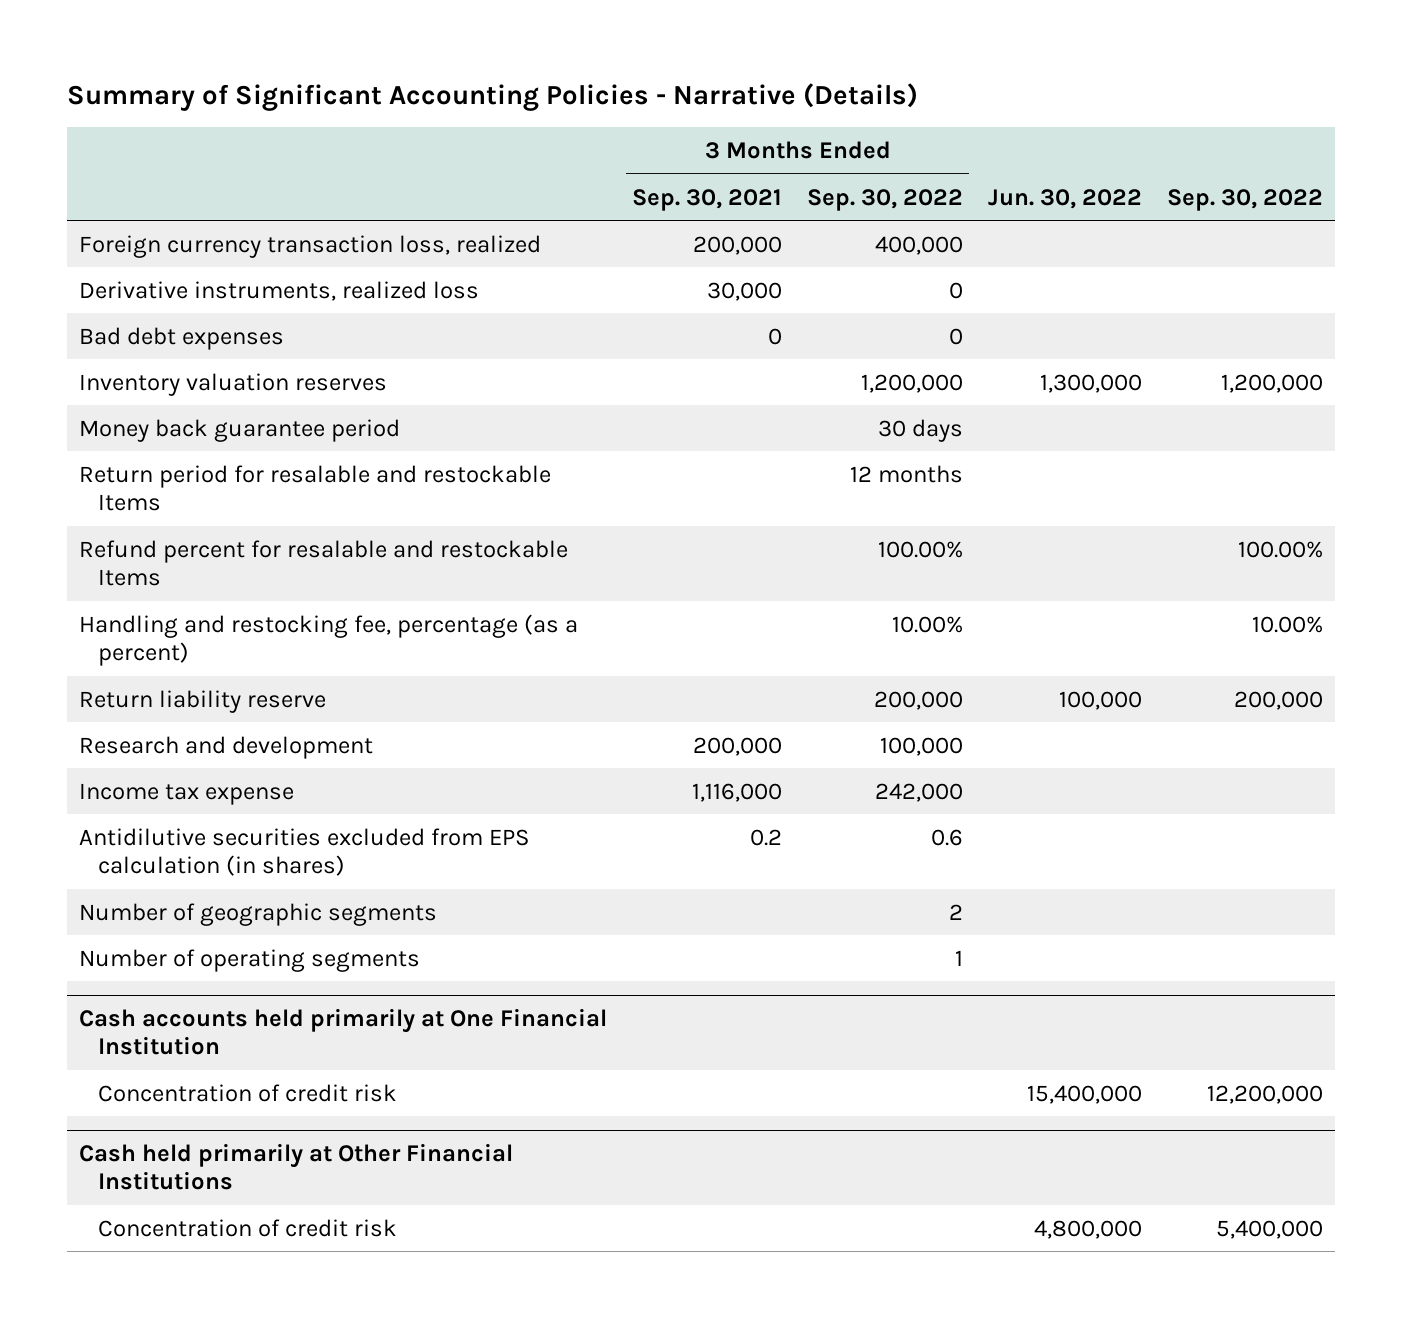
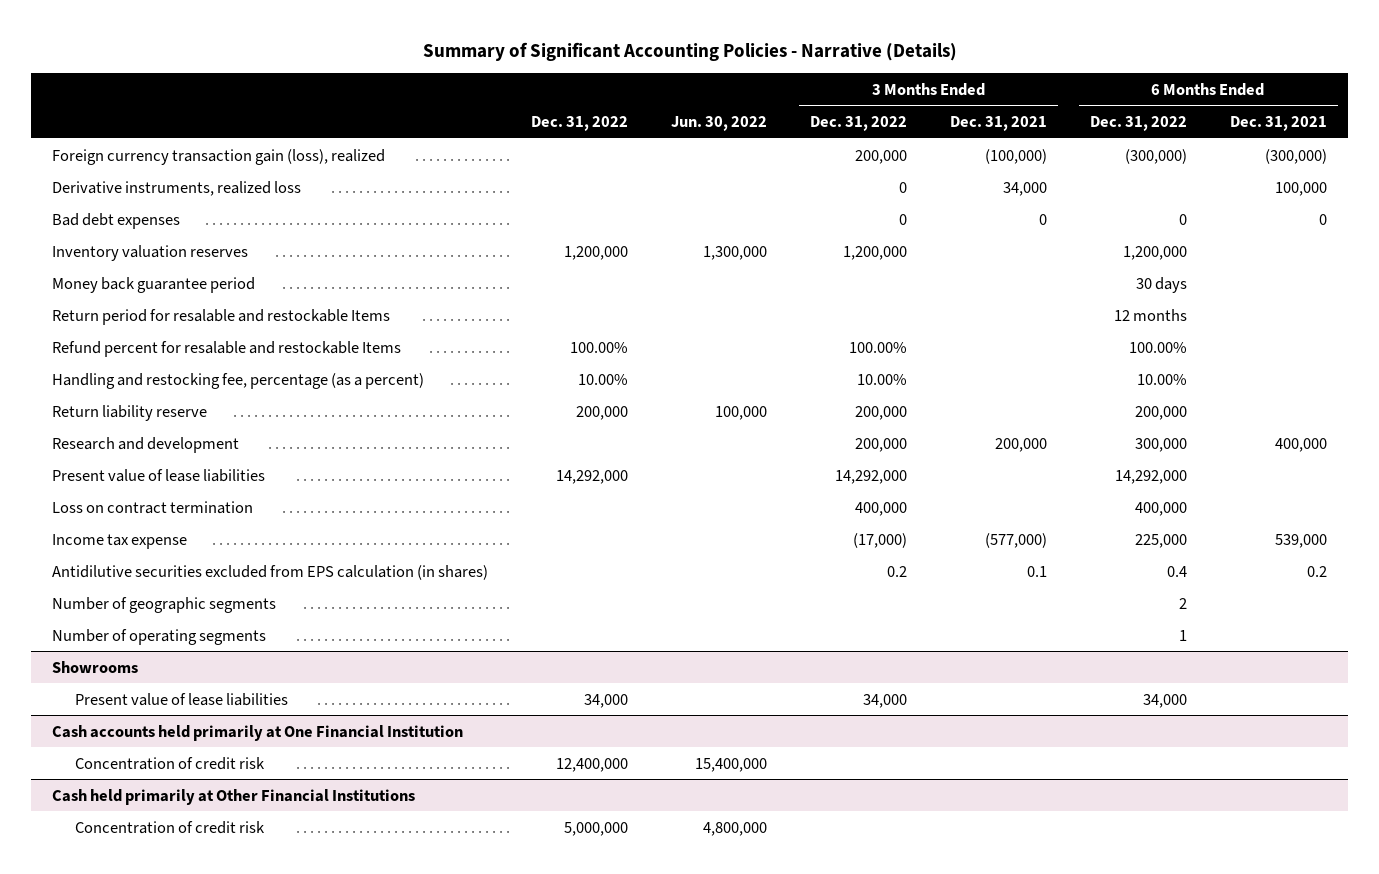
- | 3 Months Ended Sep. 30, 2021 | 3 Months Ended Sep. 30, 2022 | Jun. 30, 2022 | Sep. 30, 2022
+ | Dec. 31, 2022 | Jun. 30, 2022 | 3 Months Ended Dec. 31, 2022 | 3 Months Ended Dec. 31, 2021 | 6 Months Ended Dec. 31, 2022 | 6 Months Ended Dec. 31, 2021
- Foreign currency transaction loss, realized | 200,000 | 400,000 | |
+ Foreign currency transaction gain (loss), realized | | | 200,000 | (100,000) | (300,000) | (300,000)
+ Present value of lease liabilities | 14,292,000 | | 14,292,000 | | 14,292,000 |
+ Loss on contract termination | | | 400,000 | | 400,000 |
+ Showrooms
+ Present value of lease liabilities | 34,000 | | 34,000 | | 34,000 |

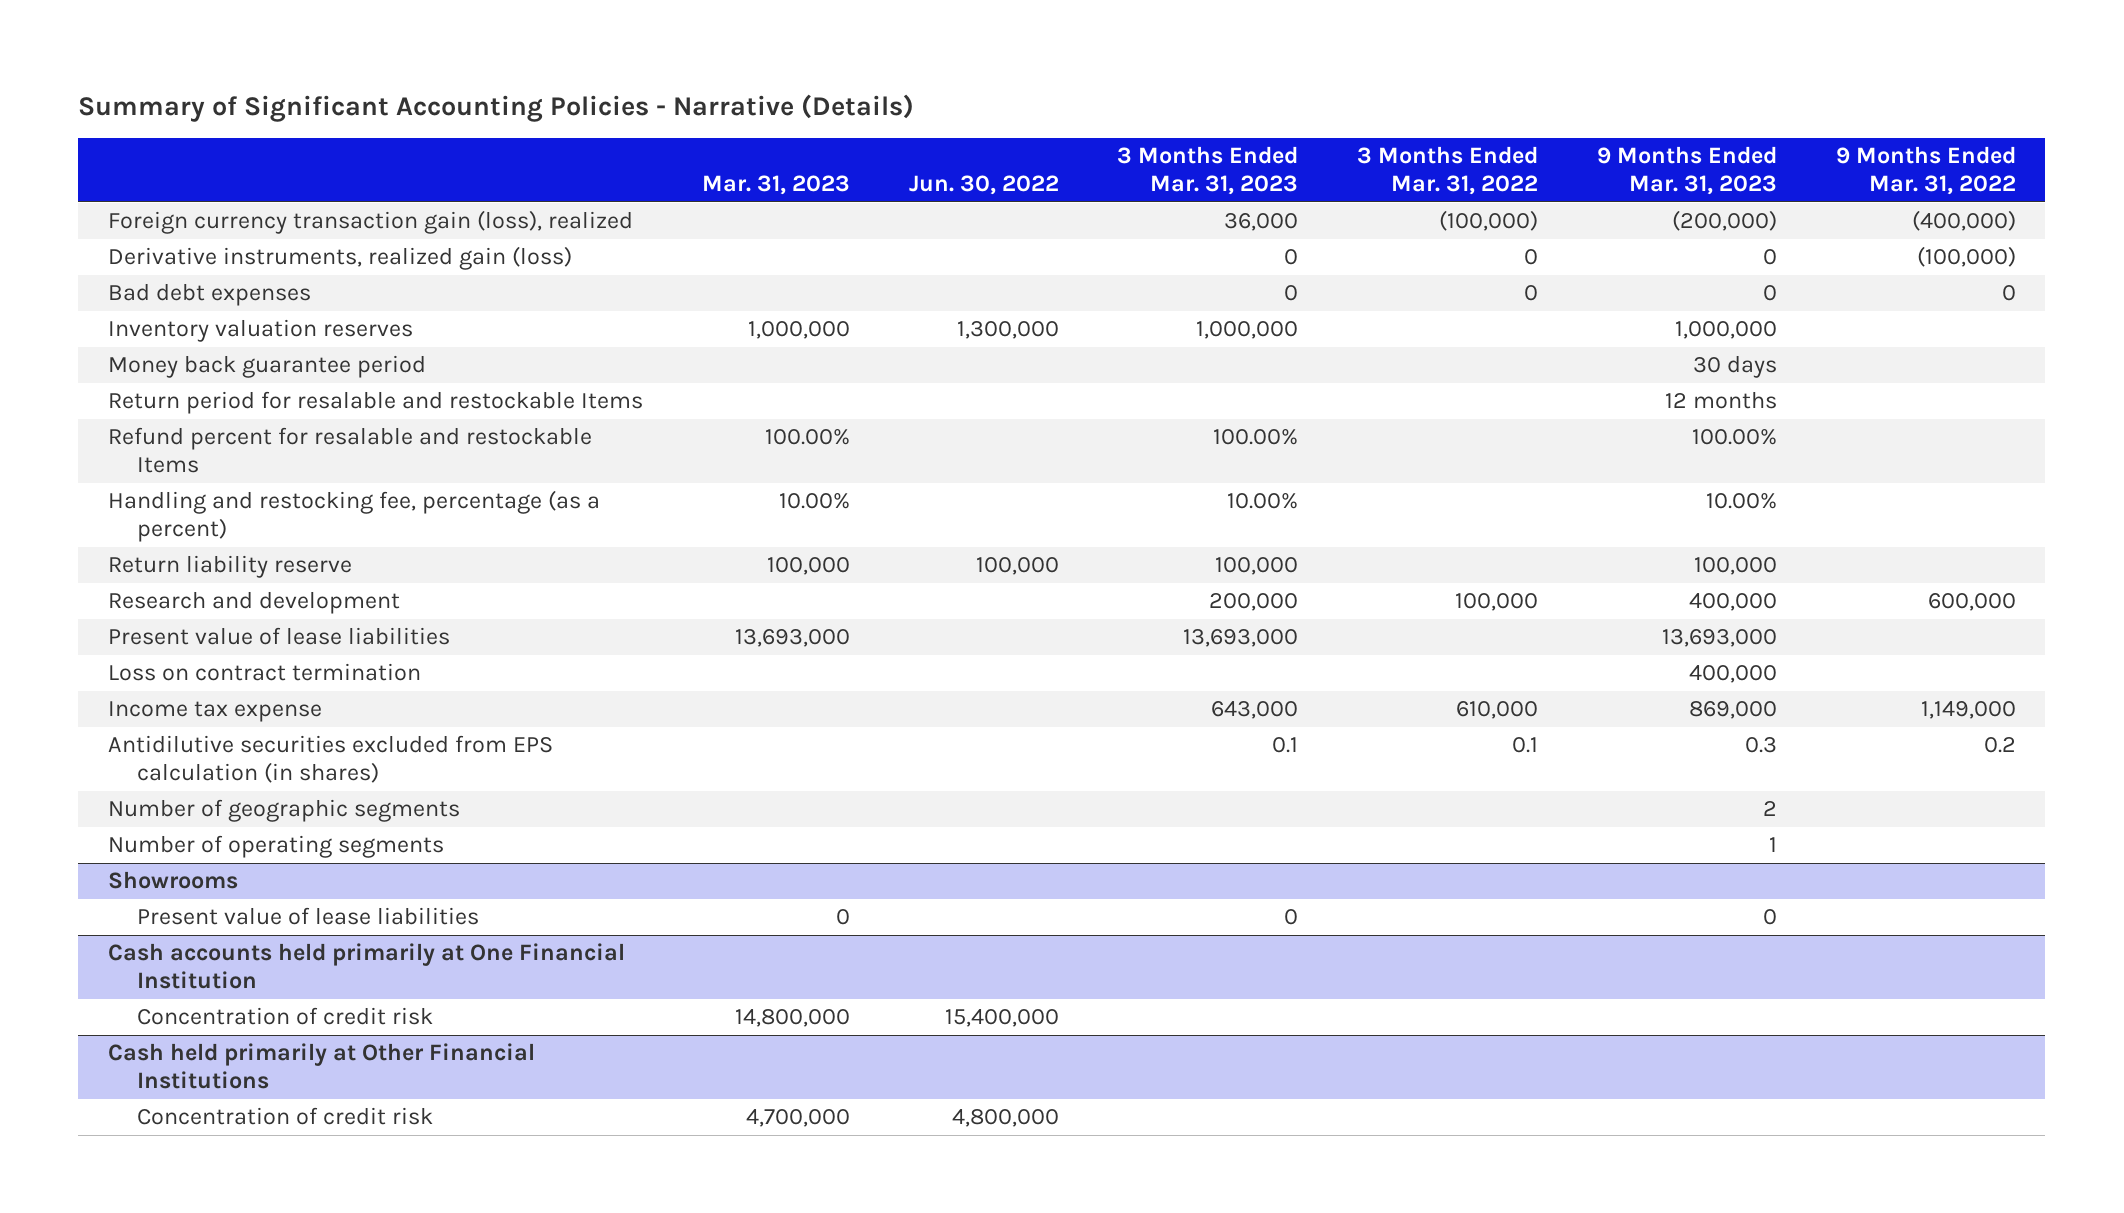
- | Dec. 31, 2022 | Jun. 30, 2022 | 3 Months Ended Dec. 31, 2022 | 3 Months Ended Dec. 31, 2021 | 6 Months Ended Dec. 31, 2022 | 6 Months Ended Dec. 31, 2021
+ | Mar. 31, 2023 | Jun. 30, 2022 | 3 Months Ended Mar. 31, 2023 | 3 Months Ended Mar. 31, 2022 | 9 Months Ended Mar. 31, 2023 | 9 Months Ended Mar. 31, 2022
- Derivative instruments, realized loss | | | 0 | 34,000 | | 100,000
+ Derivative instruments, realized gain (loss) | | | 0 | 0 | 0 | (100,000)

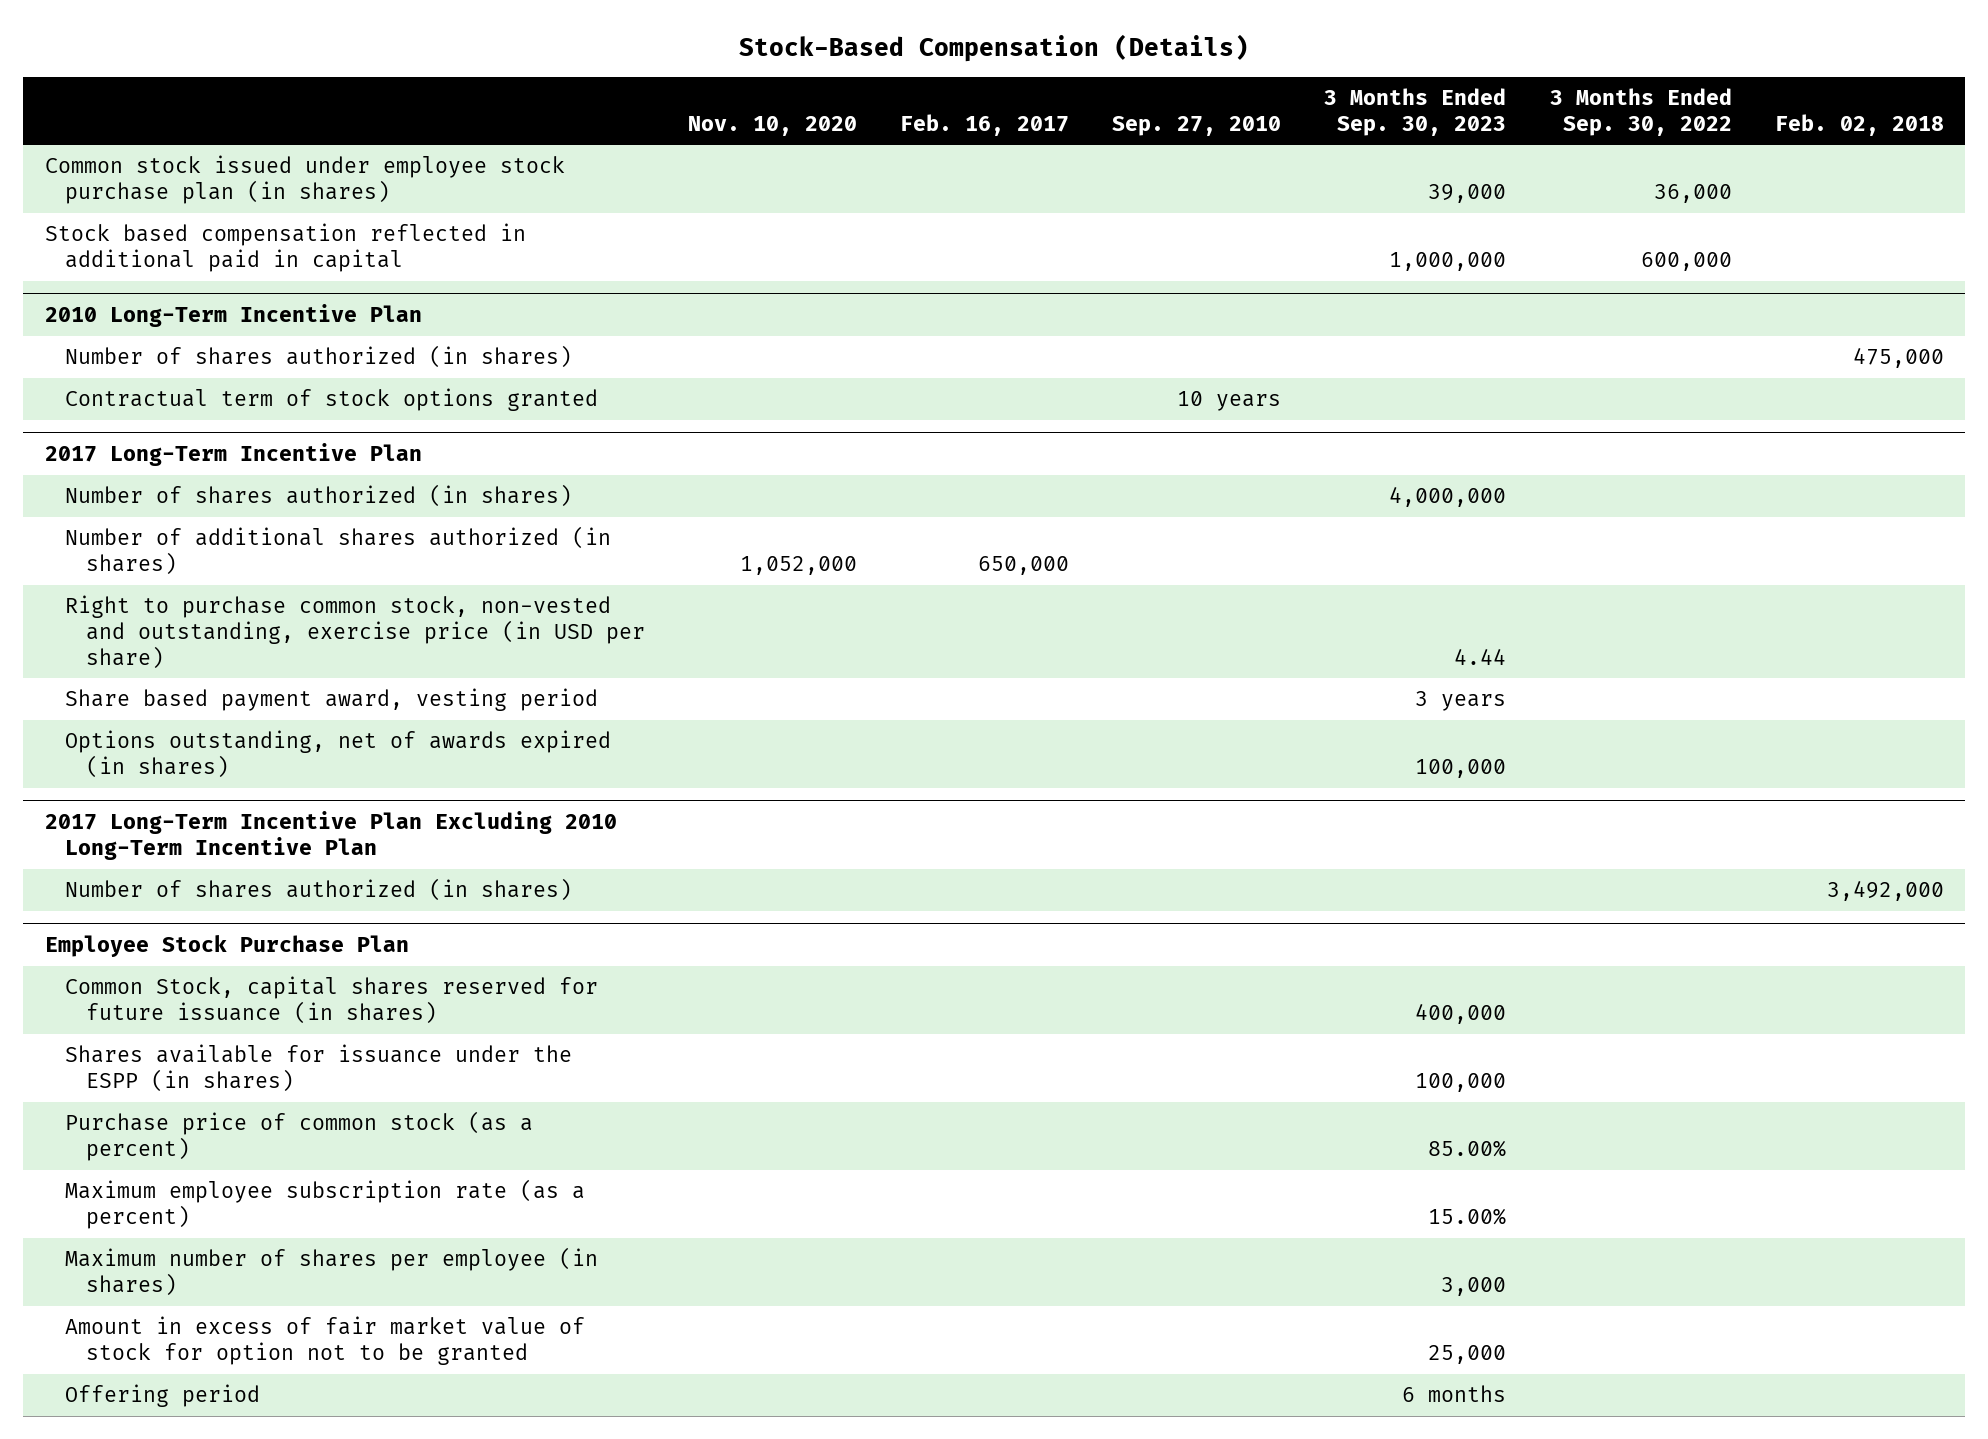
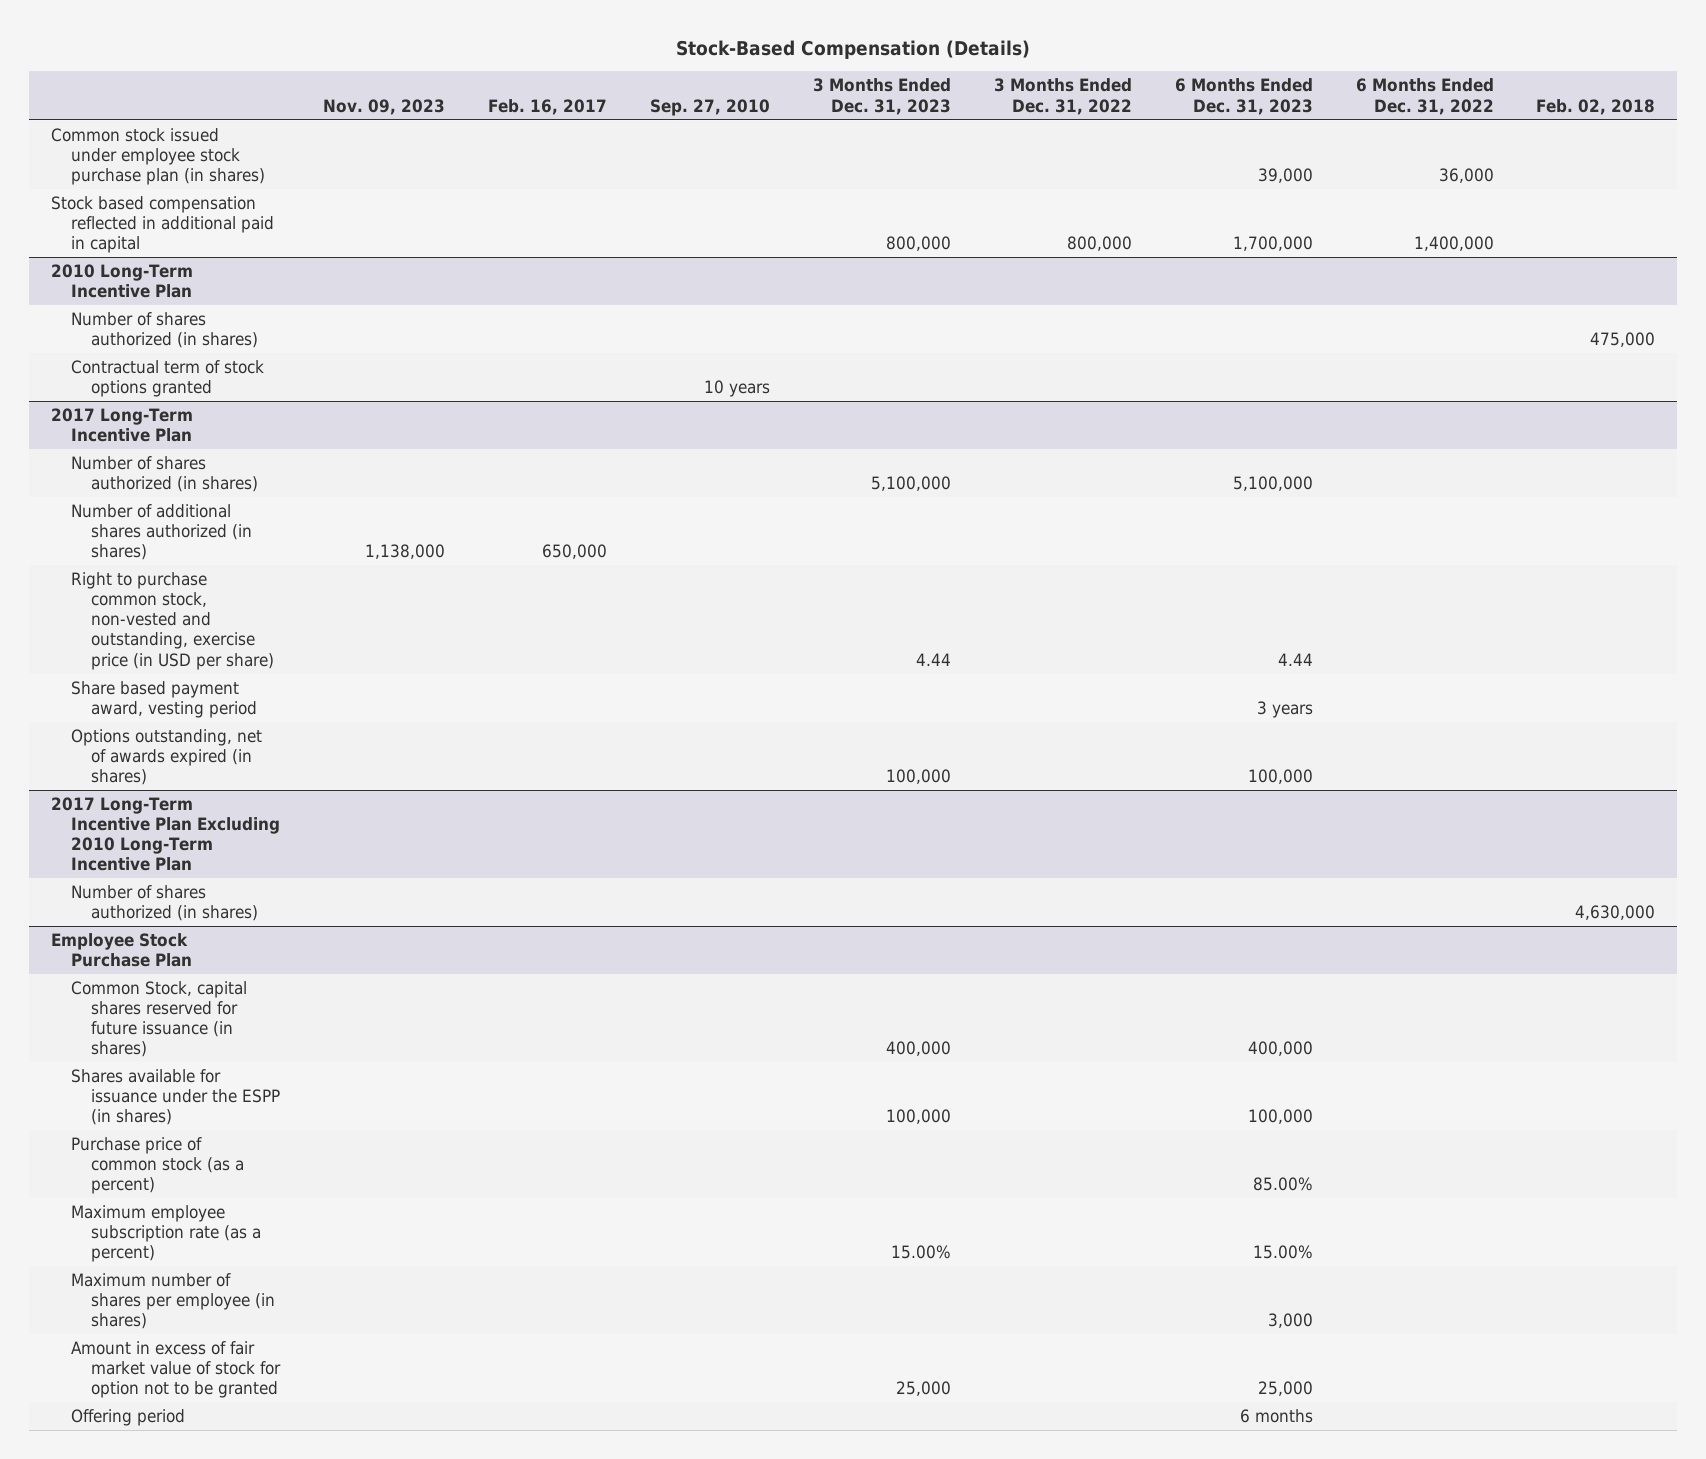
- | Nov. 10, 2020 | Feb. 16, 2017 | Sep. 27, 2010 | 3 Months Ended Sep. 30, 2023 | 3 Months Ended Sep. 30, 2022 | Feb. 02, 2018
+ | Nov. 09, 2023 | Feb. 16, 2017 | Sep. 27, 2010 | 3 Months Ended Dec. 31, 2023 | 3 Months Ended Dec. 31, 2022 | 6 Months Ended Dec. 31, 2023 | 6 Months Ended Dec. 31, 2022 | Feb. 02, 2018
@ 2017 Long-Term Incentive Plan Excluding 2010 Long-Term Incentive Plan
- Number of shares authorized (in shares) | | | | | | 3,492,000
+ Number of shares authorized (in shares) | | | | | | | | 4,630,000

